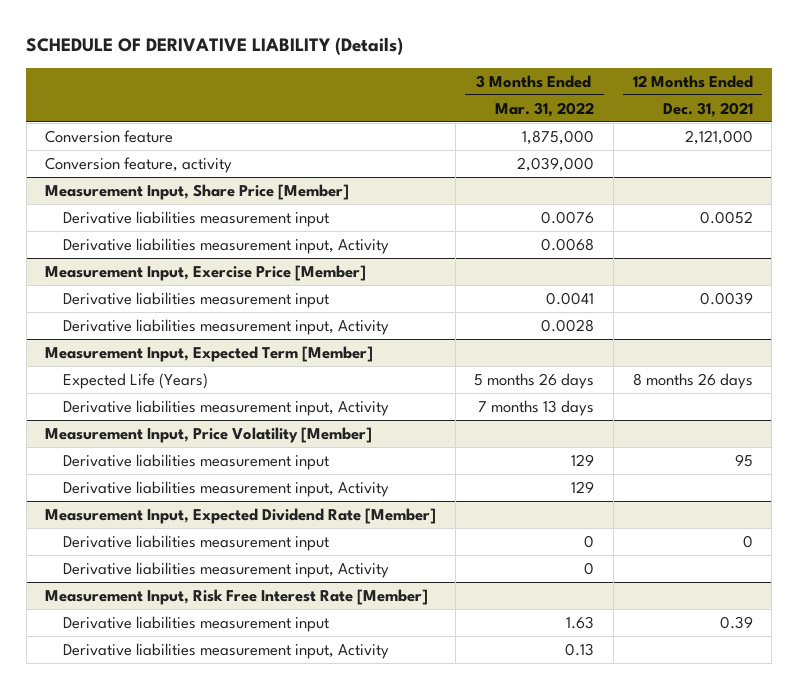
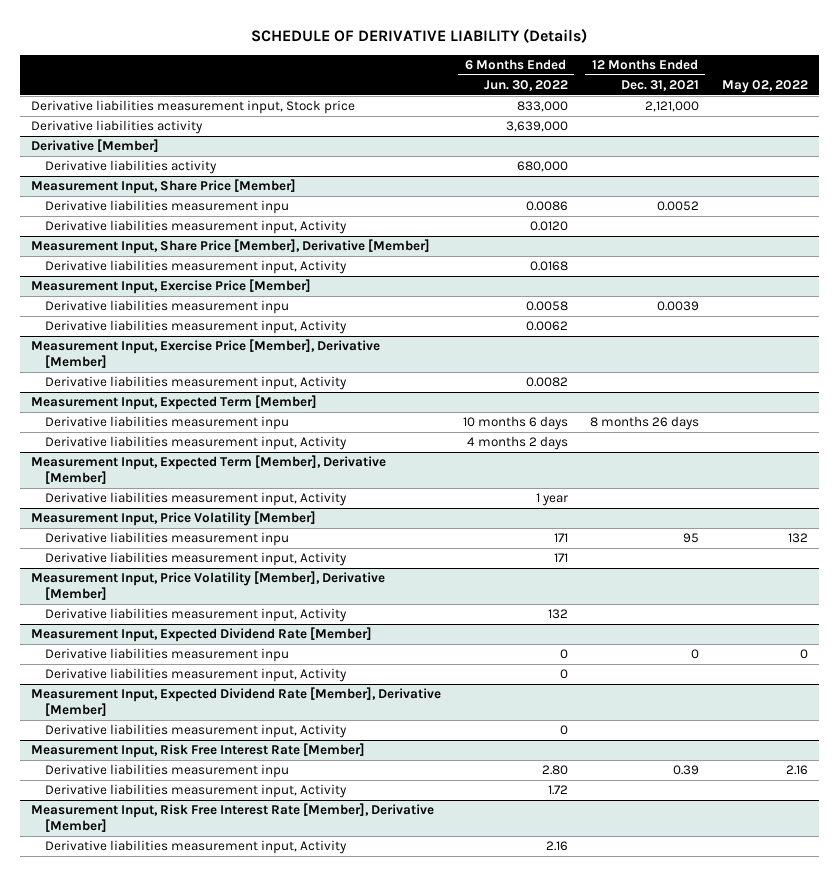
- | 3 Months Ended Mar. 31, 2022 | 12 Months Ended Dec. 31, 2021
+ | 6 Months Ended Jun. 30, 2022 | 12 Months Ended Dec. 31, 2021 | May 02, 2022
- Conversion feature | 1,875,000 | 2,121,000
- Conversion feature, activity | 2,039,000 |
+ Derivative liabilities measurement input, Stock price | 833,000 | 2,121,000 |
+ Derivative liabilities activity | 3,639,000 | |
+ Derivative [Member]
+ Derivative liabilities activity | 680,000 | |
@ Measurement Input, Share Price [Member]
- Derivative liabilities measurement input | 0.0076 | 0.0052
+ Derivative liabilities measurement inpu | 0.0086 | 0.0052 |
+ Measurement Input, Share Price [Member], Derivative [Member]
+ Derivative liabilities measurement input, Activity | 0.0168 | |
@ Measurement Input, Exercise Price [Member]
- Derivative liabilities measurement input | 0.0041 | 0.0039
+ Derivative liabilities measurement inpu | 0.0058 | 0.0039 |
+ Measurement Input, Exercise Price [Member], Derivative [Member]
+ Derivative liabilities measurement input, Activity | 0.0082 | |
@ Measurement Input, Expected Term [Member]
- Expected Life (Years) | 5 months 26 days | 8 months 26 days
+ Derivative liabilities measurement inpu | 10 months 6 days | 8 months 26 days |
+ Measurement Input, Expected Term [Member], Derivative [Member]
+ Derivative liabilities measurement input, Activity | 1 year | |
@ Measurement Input, Price Volatility [Member]
- Derivative liabilities measurement input | 129 | 95
+ Derivative liabilities measurement inpu | 171 | 95 | 132
+ Measurement Input, Price Volatility [Member], Derivative [Member]
+ Derivative liabilities measurement input, Activity | 132 | |
@ Measurement Input, Expected Dividend Rate [Member]
- Derivative liabilities measurement input | 0 | 0
+ Derivative liabilities measurement inpu | 0 | 0 | 0
+ Measurement Input, Expected Dividend Rate [Member], Derivative [Member]
+ Derivative liabilities measurement input, Activity | 0 | |
@ Measurement Input, Risk Free Interest Rate [Member]
- Derivative liabilities measurement input | 1.63 | 0.39
+ Derivative liabilities measurement inpu | 2.80 | 0.39 | 2.16
+ Measurement Input, Risk Free Interest Rate [Member], Derivative [Member]
+ Derivative liabilities measurement input, Activity | 2.16 | |

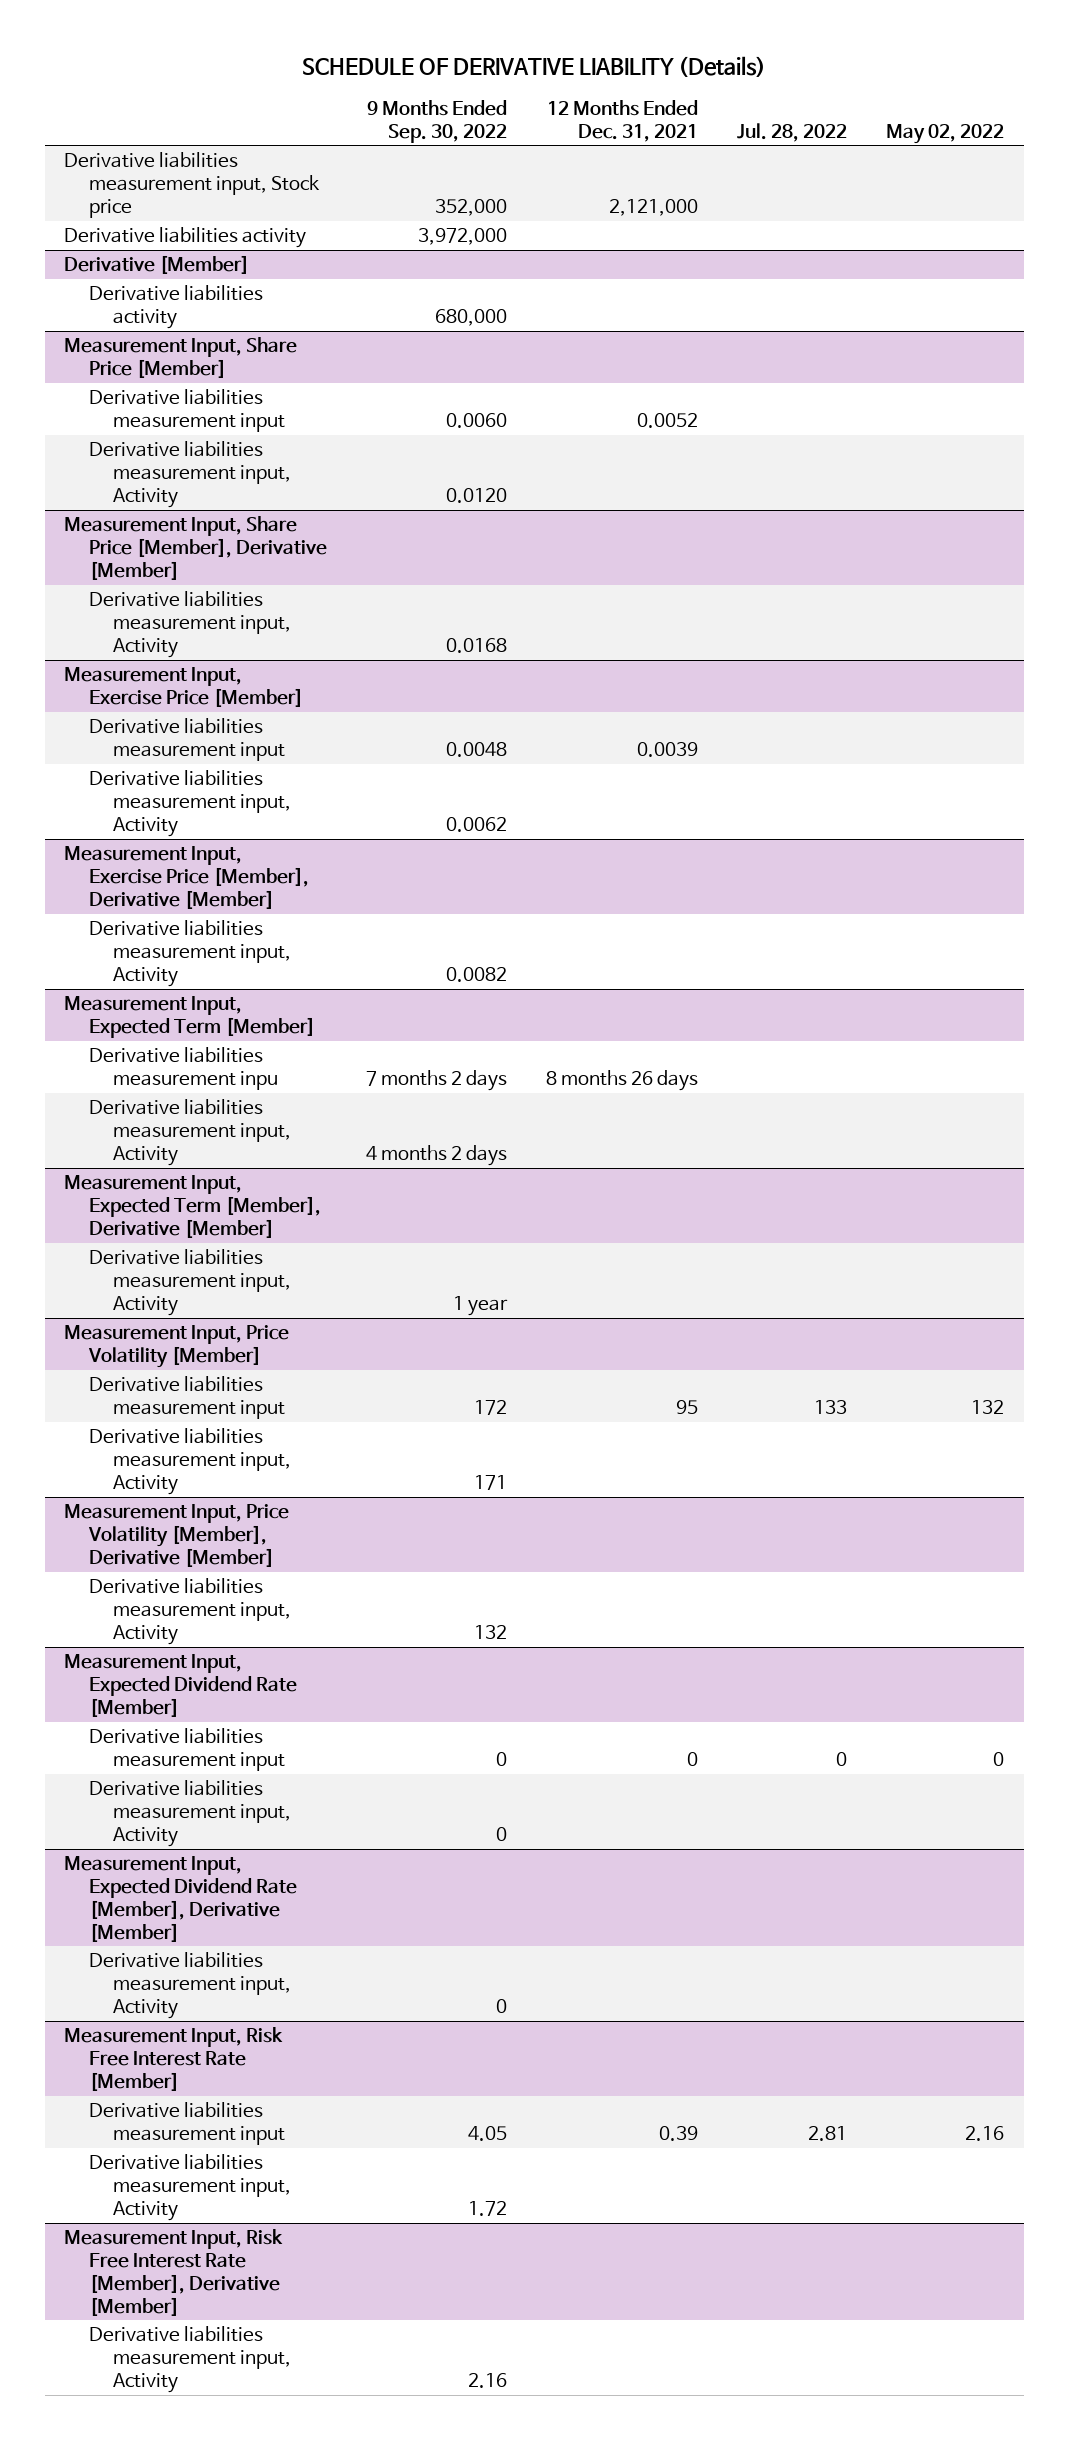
- | 6 Months Ended Jun. 30, 2022 | 12 Months Ended Dec. 31, 2021 | May 02, 2022
+ | 9 Months Ended Sep. 30, 2022 | 12 Months Ended Dec. 31, 2021 | Jul. 28, 2022 | May 02, 2022
@ Measurement Input, Share Price [Member]
- Derivative liabilities measurement inpu | 0.0086 | 0.0052 |
+ Derivative liabilities measurement input | 0.0060 | 0.0052 | |
@ Measurement Input, Exercise Price [Member]
- Derivative liabilities measurement inpu | 0.0058 | 0.0039 |
+ Derivative liabilities measurement input | 0.0048 | 0.0039 | |
@ Measurement Input, Price Volatility [Member]
- Derivative liabilities measurement inpu | 171 | 95 | 132
+ Derivative liabilities measurement input | 172 | 95 | 133 | 132
@ Measurement Input, Expected Dividend Rate [Member]
- Derivative liabilities measurement inpu | 0 | 0 | 0
+ Derivative liabilities measurement input | 0 | 0 | 0 | 0
@ Measurement Input, Risk Free Interest Rate [Member]
- Derivative liabilities measurement inpu | 2.80 | 0.39 | 2.16
+ Derivative liabilities measurement input | 4.05 | 0.39 | 2.81 | 2.16

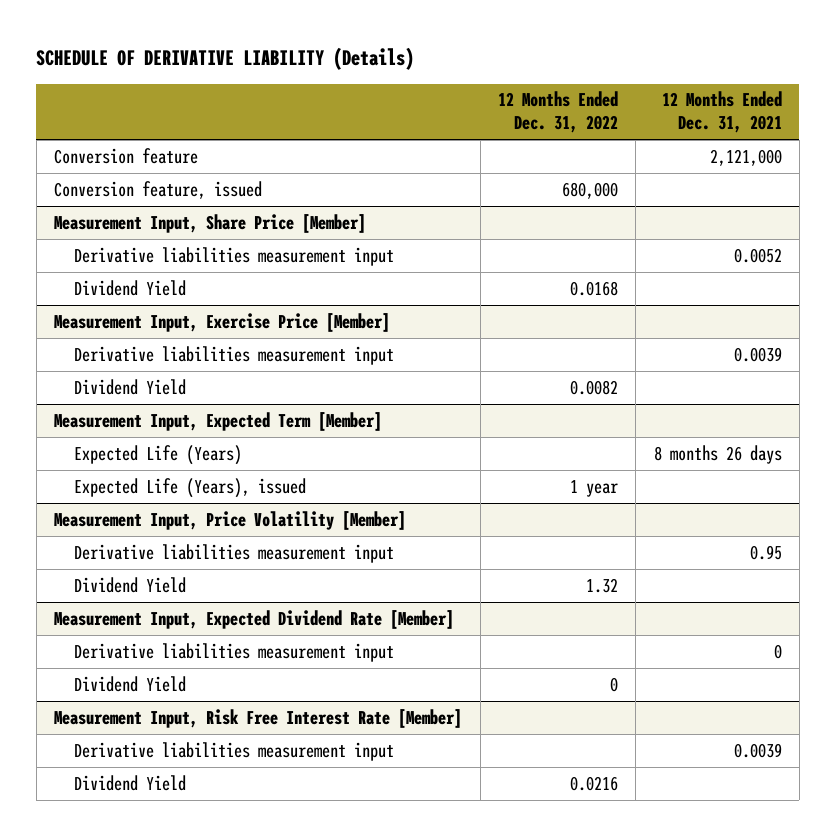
- | 9 Months Ended Sep. 30, 2022 | 12 Months Ended Dec. 31, 2021 | Jul. 28, 2022 | May 02, 2022
+ | 12 Months Ended Dec. 31, 2022 | 12 Months Ended Dec. 31, 2021
- Derivative liabilities measurement input, Stock price | 352,000 | 2,121,000 | |
- Derivative liabilities activity | 3,972,000 | | |
- Derivative [Member]
- Derivative liabilities activity | 680,000 | | |
+ Conversion feature | | 2,121,000
+ Conversion feature, issued | 680,000 |
@ Measurement Input, Share Price [Member]
- Derivative liabilities measurement input, Activity | 0.0120 | | |
- Measurement Input, Share Price [Member], Derivative [Member]
- Derivative liabilities measurement input, Activity | 0.0168 | | |
@ Measurement Input, Share Price [Member]
+ Dividend Yield | 0.0168 |
@ Measurement Input, Exercise Price [Member]
- Derivative liabilities measurement input, Activity | 0.0062 | | |
- Measurement Input, Exercise Price [Member], Derivative [Member]
- Derivative liabilities measurement input, Activity | 0.0082 | | |
@ Measurement Input, Exercise Price [Member]
+ Dividend Yield | 0.0082 |
@ Measurement Input, Expected Term [Member]
- Derivative liabilities measurement inpu | 7 months 2 days | 8 months 26 days | |
- Derivative liabilities measurement input, Activity | 4 months 2 days | | |
- Measurement Input, Expected Term [Member], Derivative [Member]
- Derivative liabilities measurement input, Activity | 1 year | | |
@ Measurement Input, Expected Term [Member]
+ Expected Life (Years) | | 8 months 26 days
+ Expected Life (Years), issued | 1 year |
@ Measurement Input, Price Volatility [Member]
- Derivative liabilities measurement input | 172 | 95 | 133 | 132
- Derivative liabilities measurement input, Activity | 171 | | |
- Measurement Input, Price Volatility [Member], Derivative [Member]
- Derivative liabilities measurement input, Activity | 132 | | |
@ Measurement Input, Price Volatility [Member]
+ Derivative liabilities measurement input | | 0.95
+ Dividend Yield | 1.32 |
@ Measurement Input, Expected Dividend Rate [Member]
- Derivative liabilities measurement input, Activity | 0 | | |
- Measurement Input, Expected Dividend Rate [Member], Derivative [Member]
- Derivative liabilities measurement input, Activity | 0 | | |
@ Measurement Input, Expected Dividend Rate [Member]
+ Dividend Yield | 0 |
@ Measurement Input, Risk Free Interest Rate [Member]
- Derivative liabilities measurement input | 4.05 | 0.39 | 2.81 | 2.16
- Derivative liabilities measurement input, Activity | 1.72 | | |
- Measurement Input, Risk Free Interest Rate [Member], Derivative [Member]
- Derivative liabilities measurement input, Activity | 2.16 | | |
@ Measurement Input, Risk Free Interest Rate [Member]
+ Derivative liabilities measurement input | | 0.0039
+ Dividend Yield | 0.0216 |

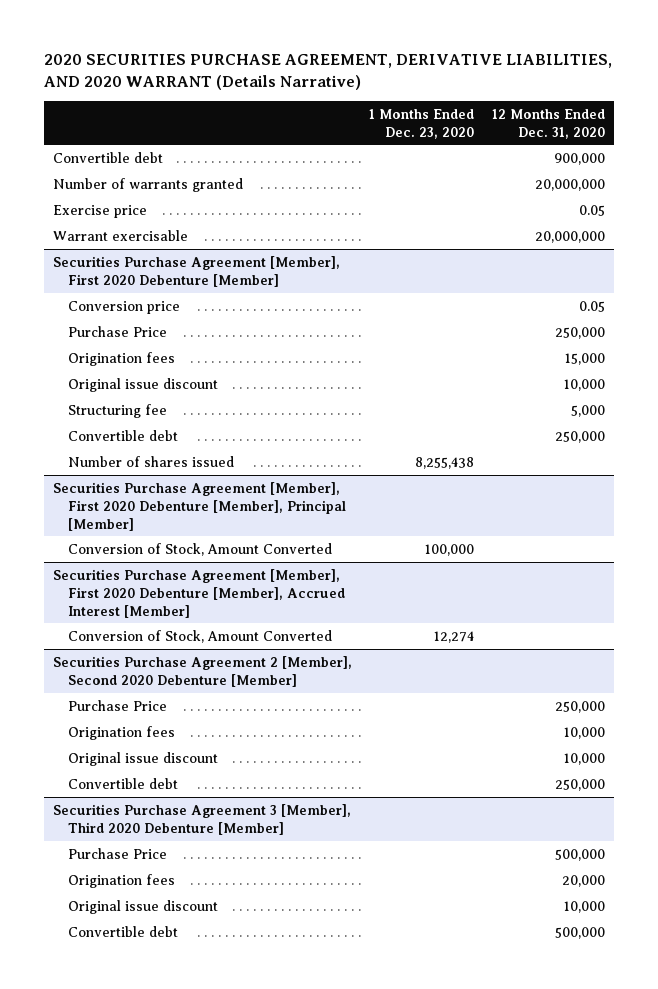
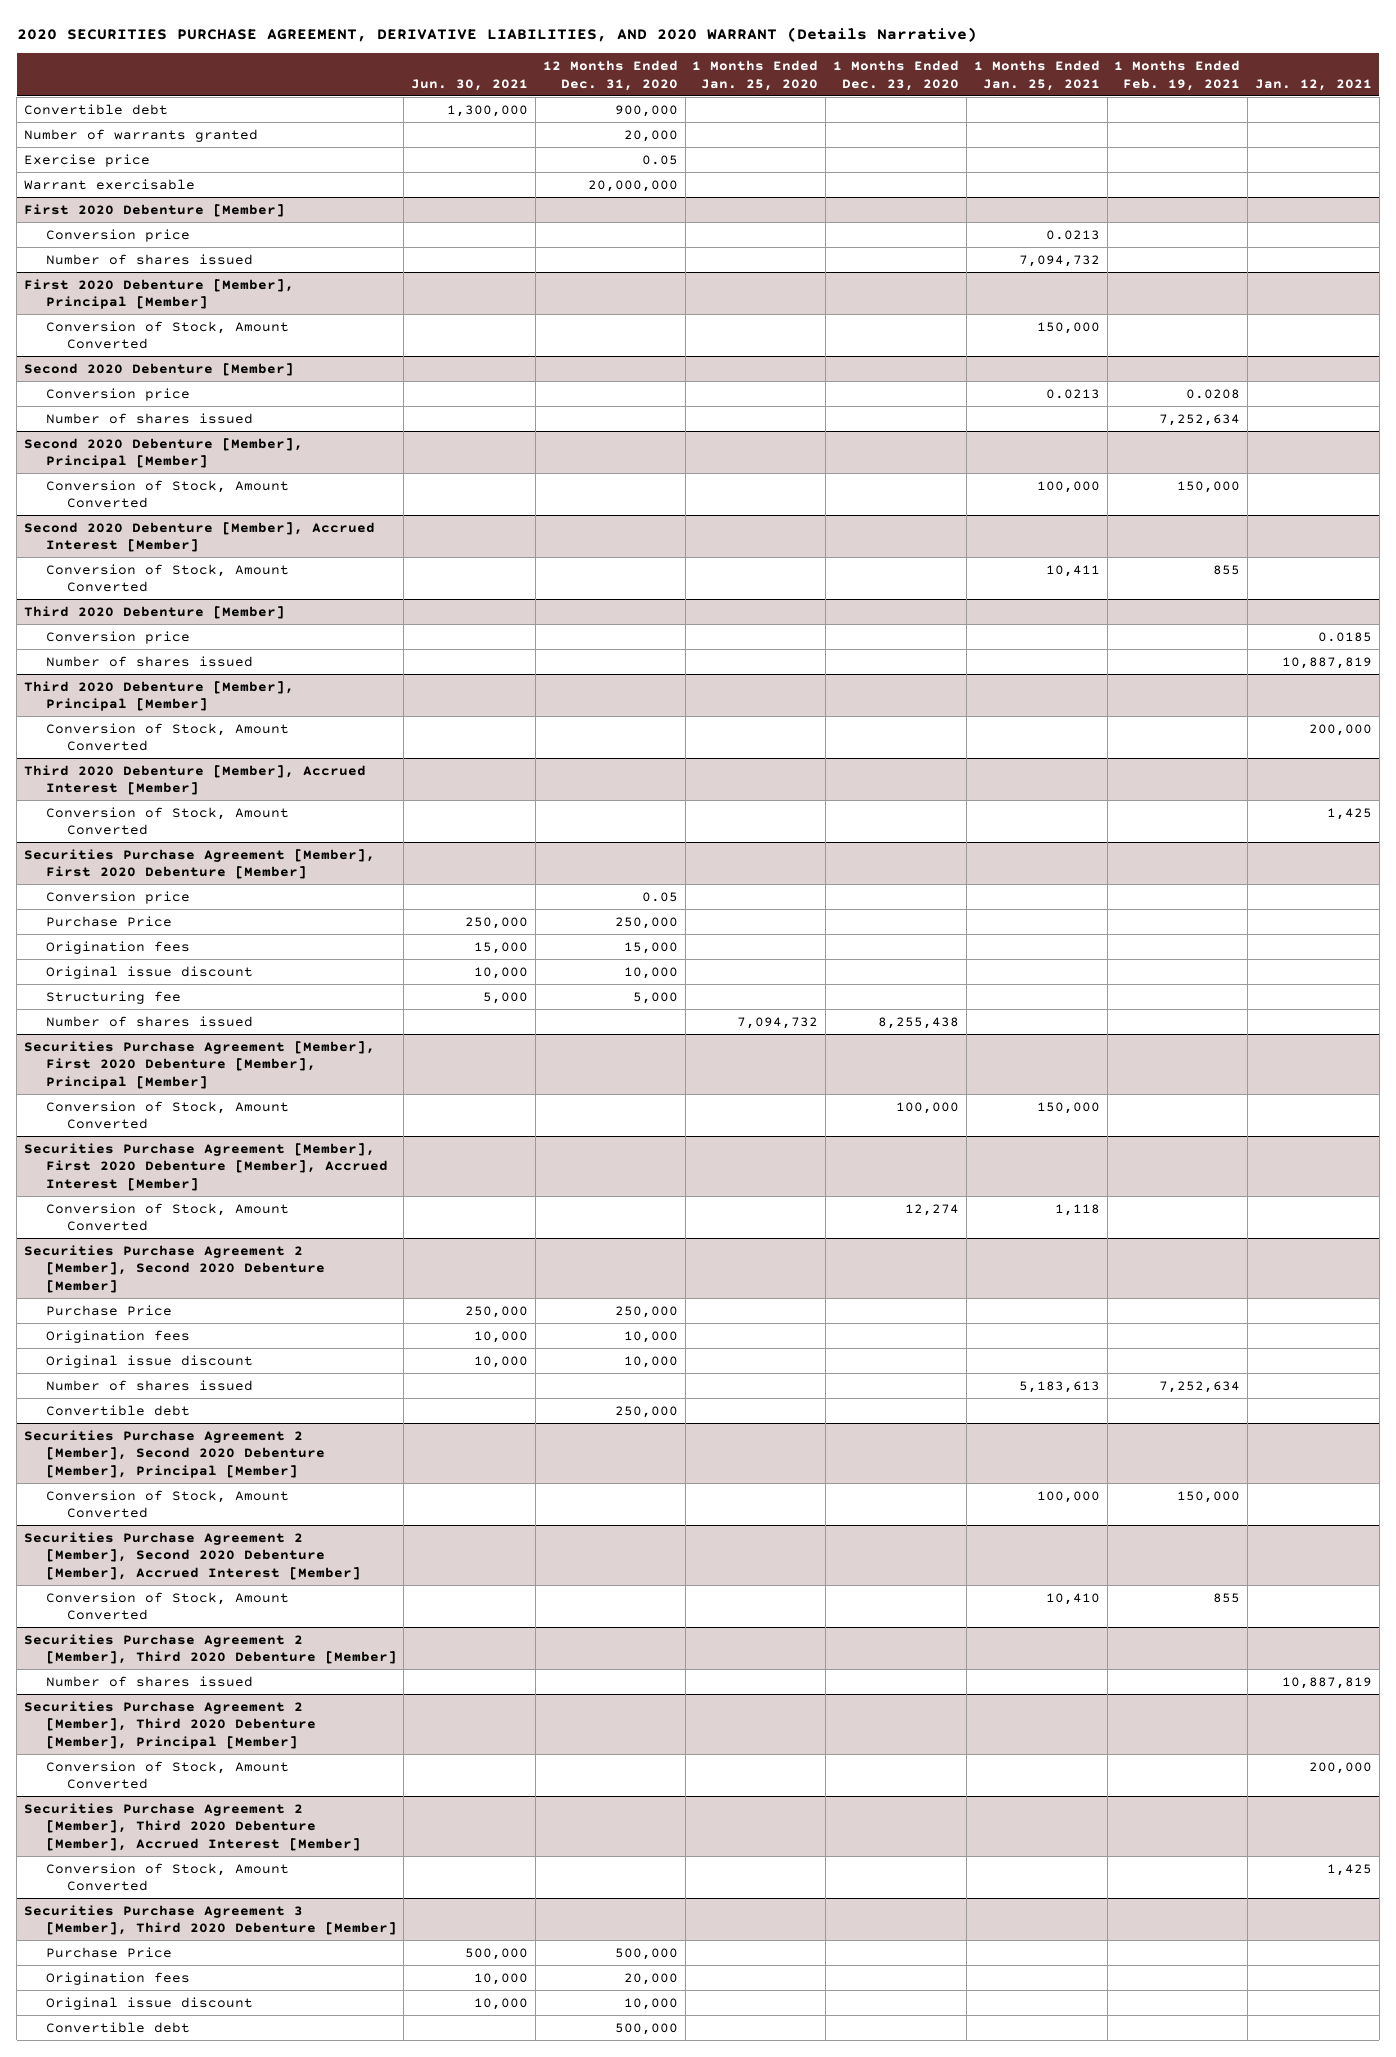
- | 1 Months Ended Dec. 23, 2020 | 12 Months Ended Dec. 31, 2020
+ | Jun. 30, 2021 | 12 Months Ended Dec. 31, 2020 | 1 Months Ended Jan. 25, 2020 | 1 Months Ended Dec. 23, 2020 | 1 Months Ended Jan. 25, 2021 | 1 Months Ended Feb. 19, 2021 | Jan. 12, 2021
- Number of warrants granted | | 20,000,000
+ Number of warrants granted | | 20,000 | | | | |
+ First 2020 Debenture [Member]
+ Conversion price | | | | | 0.0213 | |
+ Number of shares issued | | | | | 7,094,732 | |
+ First 2020 Debenture [Member], Principal [Member]
+ Conversion of Stock, Amount Converted | | | | | 150,000 | |
+ Second 2020 Debenture [Member]
+ Conversion price | | | | | 0.0213 | 0.0208 |
+ Number of shares issued | | | | | | 7,252,634 |
+ Second 2020 Debenture [Member], Principal [Member]
+ Conversion of Stock, Amount Converted | | | | | 100,000 | 150,000 |
+ Second 2020 Debenture [Member], Accrued Interest [Member]
+ Conversion of Stock, Amount Converted | | | | | 10,411 | 855 |
+ Third 2020 Debenture [Member]
+ Conversion price | | | | | | | 0.0185
+ Number of shares issued | | | | | | | 10,887,819
+ Third 2020 Debenture [Member], Principal [Member]
+ Conversion of Stock, Amount Converted | | | | | | | 200,000
+ Third 2020 Debenture [Member], Accrued Interest [Member]
+ Conversion of Stock, Amount Converted | | | | | | | 1,425
@ Securities Purchase Agreement [Member], First 2020 Debenture [Member]
- Convertible debt | | 250,000
@ Securities Purchase Agreement 2 [Member], Second 2020 Debenture [Member]
+ Number of shares issued | | | | | 5,183,613 | 7,252,634 |
+ Securities Purchase Agreement 2 [Member], Second 2020 Debenture [Member], Principal [Member]
+ Conversion of Stock, Amount Converted | | | | | 100,000 | 150,000 |
+ Securities Purchase Agreement 2 [Member], Second 2020 Debenture [Member], Accrued Interest [Member]
+ Conversion of Stock, Amount Converted | | | | | 10,410 | 855 |
+ Securities Purchase Agreement 2 [Member], Third 2020 Debenture [Member]
+ Number of shares issued | | | | | | | 10,887,819
+ Securities Purchase Agreement 2 [Member], Third 2020 Debenture [Member], Principal [Member]
+ Conversion of Stock, Amount Converted | | | | | | | 200,000
+ Securities Purchase Agreement 2 [Member], Third 2020 Debenture [Member], Accrued Interest [Member]
+ Conversion of Stock, Amount Converted | | | | | | | 1,425

